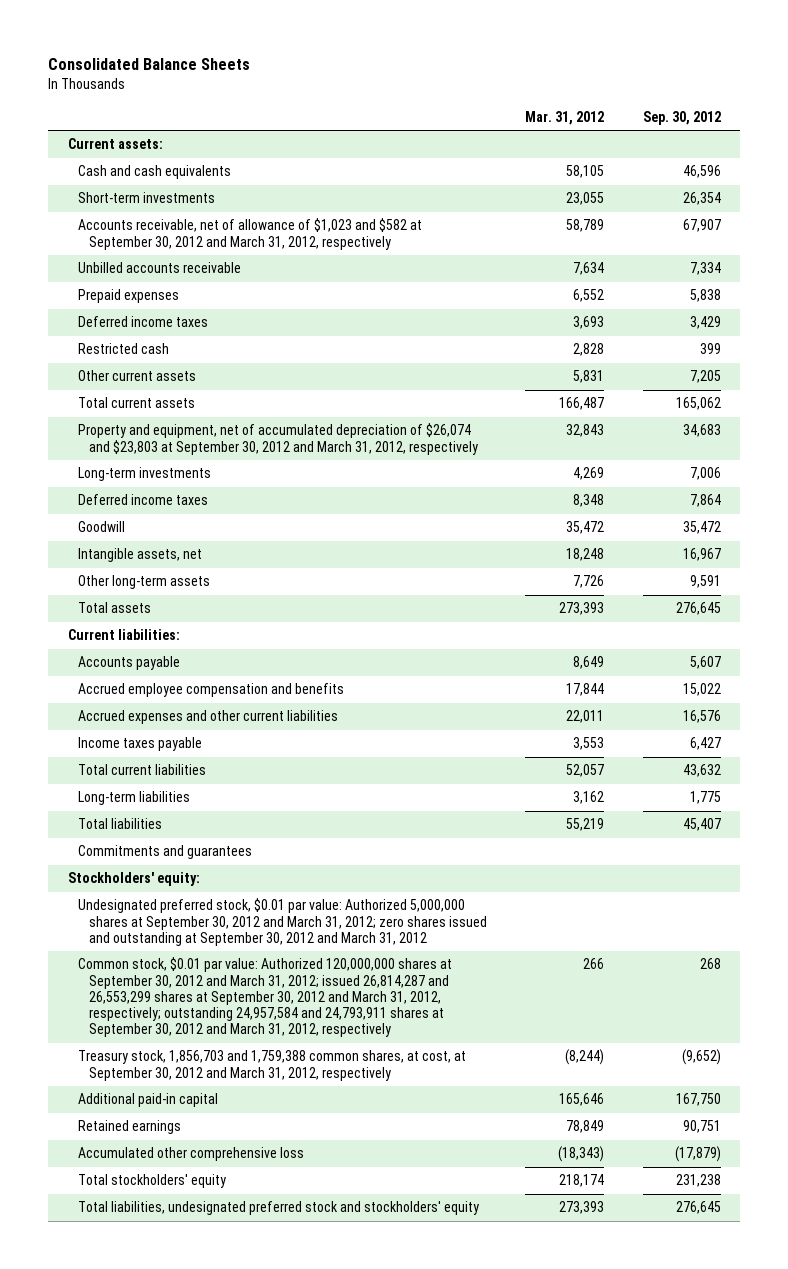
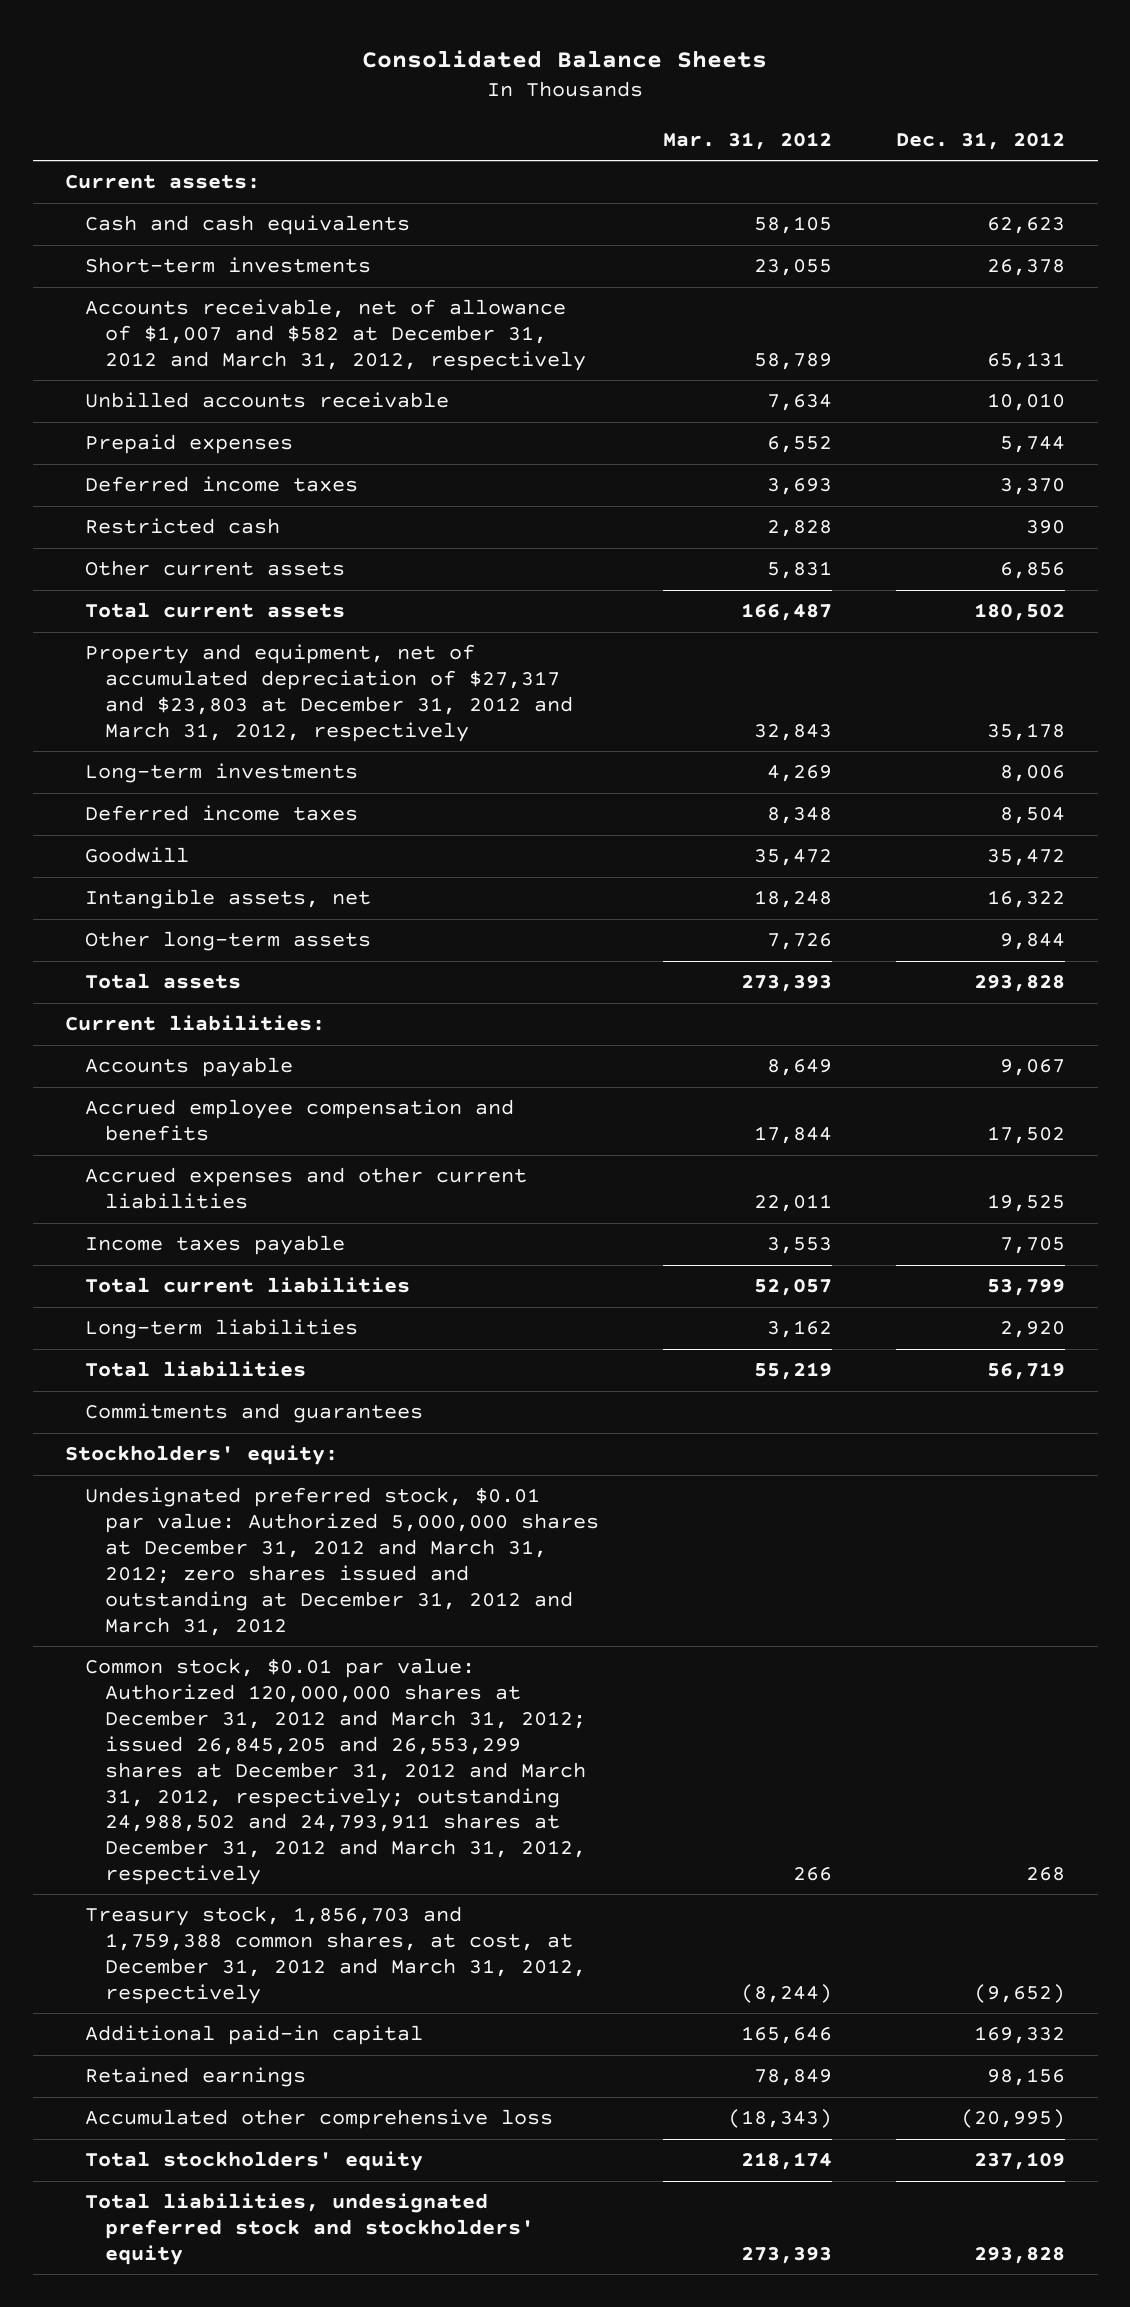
- | Mar. 31, 2012 | Sep. 30, 2012
+ | Mar. 31, 2012 | Dec. 31, 2012
- Accounts receivable, net of allowance of $1,023 and $582 at September 30, 2012 and March 31, 2012, respectively | 58,789 | 67,907
+ Accounts receivable, net of allowance of $1,007 and $582 at December 31, 2012 and March 31, 2012, respectively | 58,789 | 65,131
- Property and equipment, net of accumulated depreciation of $26,074 and $23,803 at September 30, 2012 and March 31, 2012, respectively | 32,843 | 34,683
+ Property and equipment, net of accumulated depreciation of $27,317 and $23,803 at December 31, 2012 and March 31, 2012, respectively | 32,843 | 35,178
- Undesignated preferred stock, $0.01 par value: Authorized 5,000,000 shares at September 30, 2012 and March 31, 2012; zero shares issued and outstanding at September 30, 2012 and March 31, 2012
- Common stock, $0.01 par value: Authorized 120,000,000 shares at September 30, 2012 and March 31, 2012; issued 26,814,287 and 26,553,299 shares at September 30, 2012 and March 31, 2012, respectively; outstanding 24,957,584 and 24,793,911 shares at September 30, 2012 and March 31, 2012, respectively | 266 | 268
- Treasury stock, 1,856,703 and 1,759,388 common shares, at cost, at September 30, 2012 and March 31, 2012, respectively | (8,244) | (9,652)
+ Undesignated preferred stock, $0.01 par value: Authorized 5,000,000 shares at December 31, 2012 and March 31, 2012; zero shares issued and outstanding at December 31, 2012 and March 31, 2012
+ Common stock, $0.01 par value: Authorized 120,000,000 shares at December 31, 2012 and March 31, 2012; issued 26,845,205 and 26,553,299 shares at December 31, 2012 and March 31, 2012, respectively; outstanding 24,988,502 and 24,793,911 shares at December 31, 2012 and March 31, 2012, respectively | 266 | 268
+ Treasury stock, 1,856,703 and 1,759,388 common shares, at cost, at December 31, 2012 and March 31, 2012, respectively | (8,244) | (9,652)

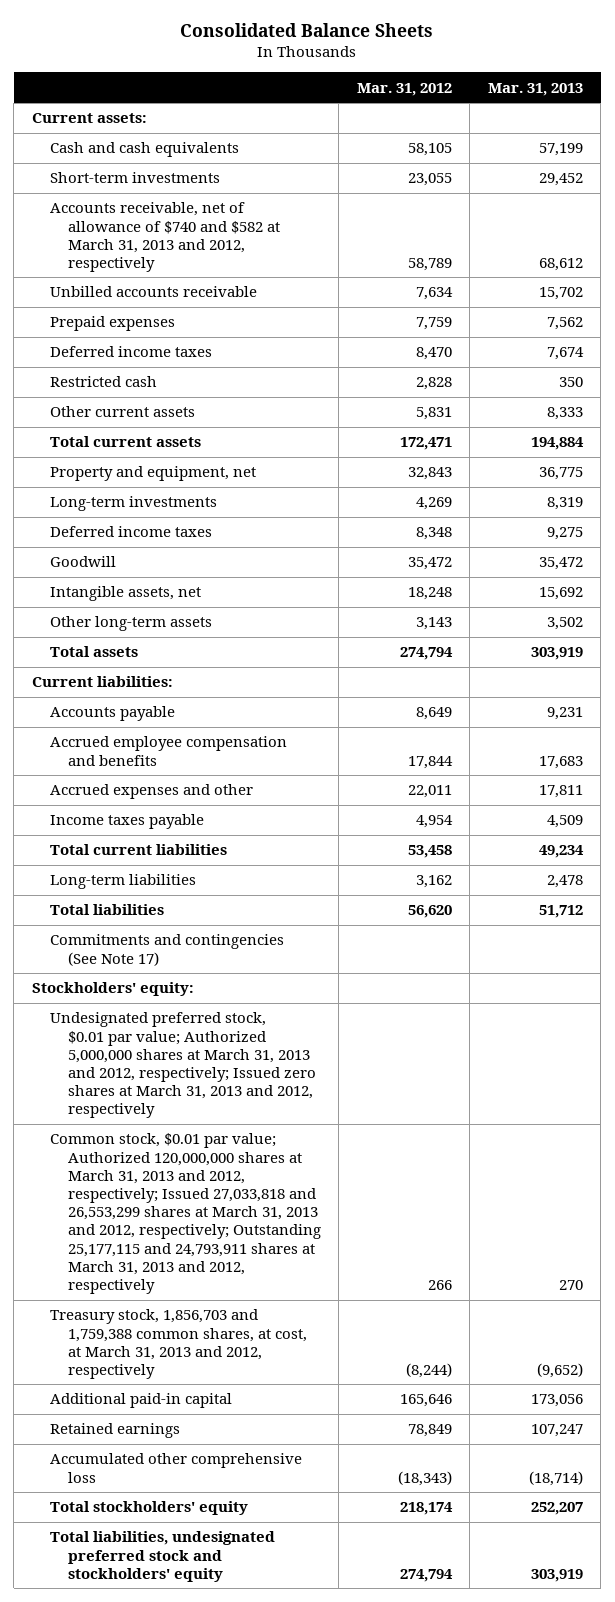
- | Mar. 31, 2012 | Dec. 31, 2012
+ | Mar. 31, 2012 | Mar. 31, 2013
- Accounts receivable, net of allowance of $1,007 and $582 at December 31, 2012 and March 31, 2012, respectively | 58,789 | 65,131
+ Accounts receivable, net of allowance of $740 and $582 at March 31, 2013 and 2012, respectively | 58,789 | 68,612
- Prepaid expenses | 6,552 | 5,744
- Deferred income taxes | 3,693 | 3,370
+ Prepaid expenses | 7,759 | 7,562
+ Deferred income taxes | 8,470 | 7,674
- Total current assets | 166,487 | 180,502
- Property and equipment, net of accumulated depreciation of $27,317 and $23,803 at December 31, 2012 and March 31, 2012, respectively | 32,843 | 35,178
+ Total current assets | 172,471 | 194,884
+ Property and equipment, net | 32,843 | 36,775
- Other long-term assets | 7,726 | 9,844
- Total assets | 273,393 | 293,828
+ Other long-term assets | 3,143 | 3,502
+ Total assets | 274,794 | 303,919
- Accrued expenses and other current liabilities | 22,011 | 19,525
- Income taxes payable | 3,553 | 7,705
- Total current liabilities | 52,057 | 53,799
+ Accrued expenses and other | 22,011 | 17,811
+ Income taxes payable | 4,954 | 4,509
+ Total current liabilities | 53,458 | 49,234
- Total liabilities | 55,219 | 56,719
- Commitments and guarantees
+ Total liabilities | 56,620 | 51,712
+ Commitments and contingencies (See Note 17)
- Undesignated preferred stock, $0.01 par value: Authorized 5,000,000 shares at December 31, 2012 and March 31, 2012; zero shares issued and outstanding at December 31, 2012 and March 31, 2012
- Common stock, $0.01 par value: Authorized 120,000,000 shares at December 31, 2012 and March 31, 2012; issued 26,845,205 and 26,553,299 shares at December 31, 2012 and March 31, 2012, respectively; outstanding 24,988,502 and 24,793,911 shares at December 31, 2012 and March 31, 2012, respectively | 266 | 268
- Treasury stock, 1,856,703 and 1,759,388 common shares, at cost, at December 31, 2012 and March 31, 2012, respectively | (8,244) | (9,652)
+ Undesignated preferred stock, $0.01 par value; Authorized 5,000,000 shares at March 31, 2013 and 2012, respectively; Issued zero shares at March 31, 2013 and 2012, respectively
+ Common stock, $0.01 par value; Authorized 120,000,000 shares at March 31, 2013 and 2012, respectively; Issued 27,033,818 and 26,553,299 shares at March 31, 2013 and 2012, respectively; Outstanding 25,177,115 and 24,793,911 shares at March 31, 2013 and 2012, respectively | 266 | 270
+ Treasury stock, 1,856,703 and 1,759,388 common shares, at cost, at March 31, 2013 and 2012, respectively | (8,244) | (9,652)
- Total liabilities, undesignated preferred stock and stockholders' equity | 273,393 | 293,828
+ Total liabilities, undesignated preferred stock and stockholders' equity | 274,794 | 303,919

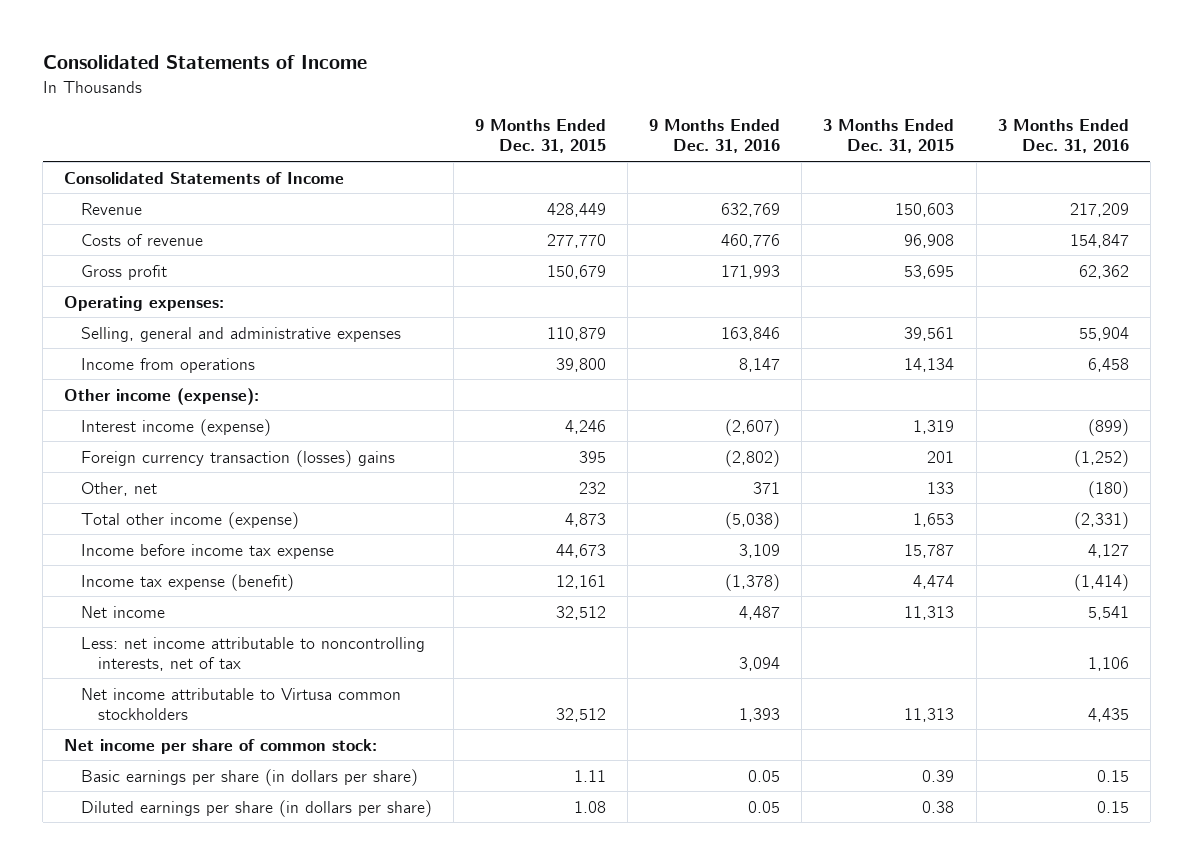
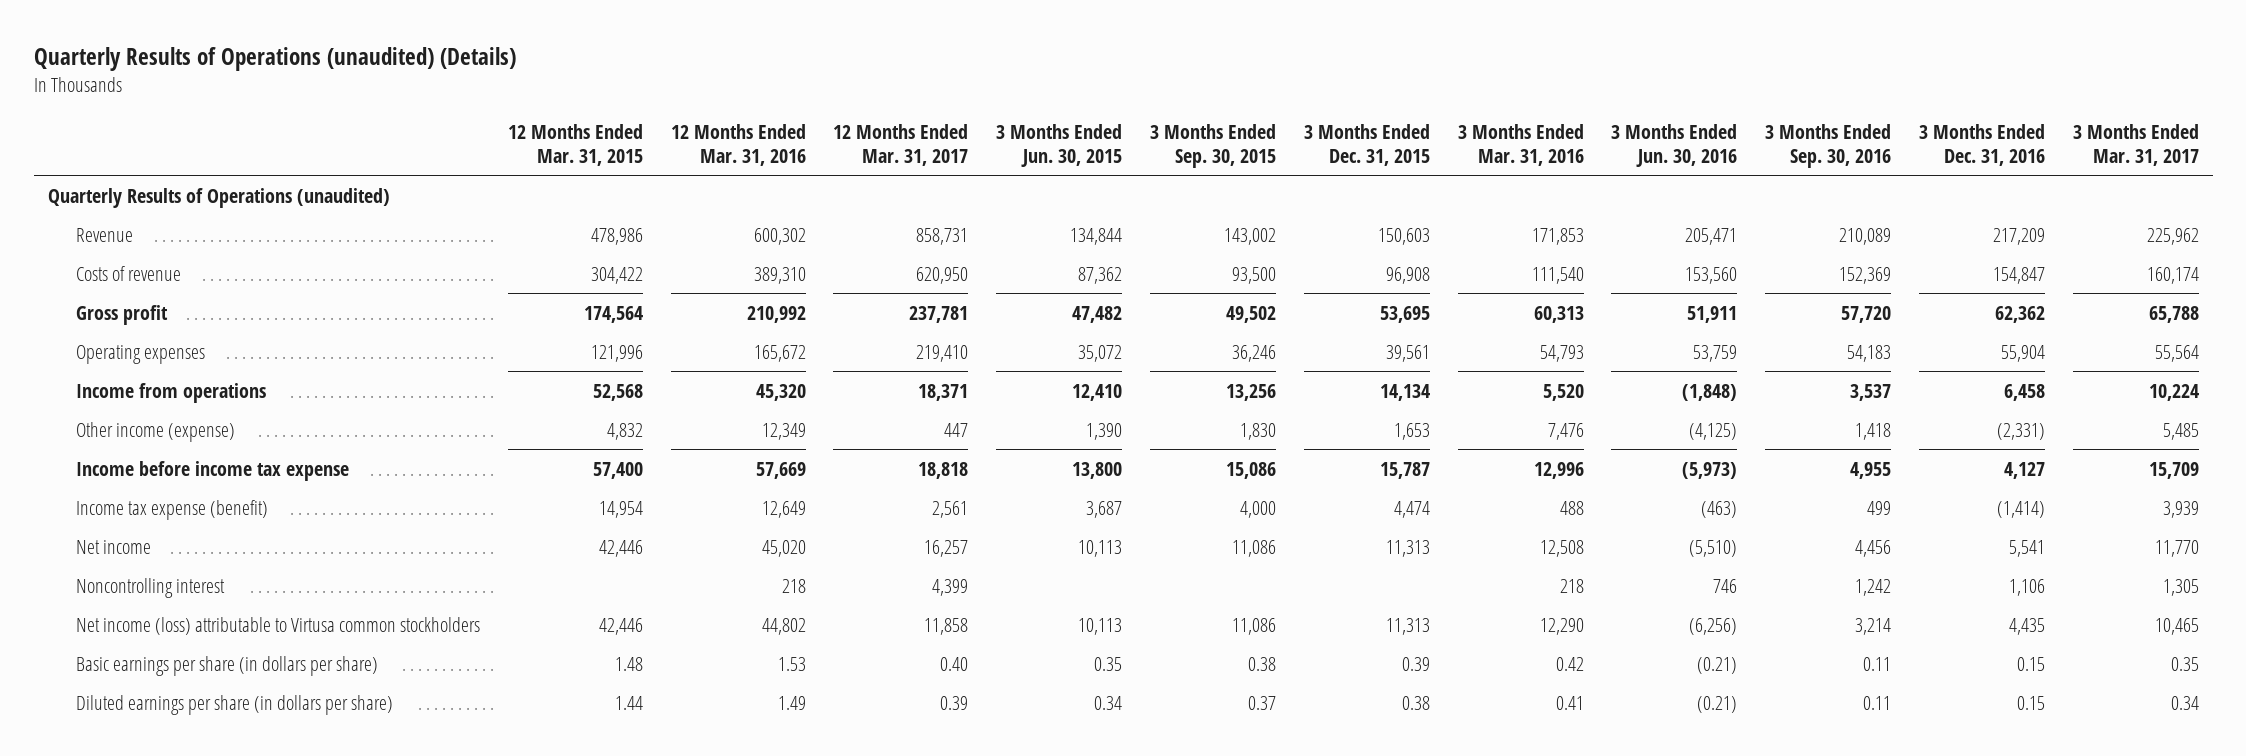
- Consolidated Statements of Income
+ Quarterly Results of Operations (unaudited) (Details)
- | 9 Months Ended Dec. 31, 2015 | 9 Months Ended Dec. 31, 2016 | 3 Months Ended Dec. 31, 2015 | 3 Months Ended Dec. 31, 2016
+ | 12 Months Ended Mar. 31, 2015 | 12 Months Ended Mar. 31, 2016 | 12 Months Ended Mar. 31, 2017 | 3 Months Ended Jun. 30, 2015 | 3 Months Ended Sep. 30, 2015 | 3 Months Ended Dec. 31, 2015 | 3 Months Ended Mar. 31, 2016 | 3 Months Ended Jun. 30, 2016 | 3 Months Ended Sep. 30, 2016 | 3 Months Ended Dec. 31, 2016 | 3 Months Ended Mar. 31, 2017
- Consolidated Statements of Income
+ Quarterly Results of Operations (unaudited)
- Operating expenses:
- Selling, general and administrative expenses | 110,879 | 163,846 | 39,561 | 55,904
+ Operating expenses | 121,996 | 165,672 | 219,410 | 35,072 | 36,246 | 39,561 | 54,793 | 53,759 | 54,183 | 55,904 | 55,564
- Other income (expense):
- Interest income (expense) | 4,246 | (2,607) | 1,319 | (899)
- Foreign currency transaction (losses) gains | 395 | (2,802) | 201 | (1,252)
- Other, net | 232 | 371 | 133 | (180)
- Total other income (expense) | 4,873 | (5,038) | 1,653 | (2,331)
+ Other income (expense) | 4,832 | 12,349 | 447 | 1,390 | 1,830 | 1,653 | 7,476 | (4,125) | 1,418 | (2,331) | 5,485
- Less: net income attributable to noncontrolling interests, net of tax | | 3,094 | | 1,106
- Net income attributable to Virtusa common stockholders | 32,512 | 1,393 | 11,313 | 4,435
- Net income per share of common stock:
+ Noncontrolling interest | | 218 | 4,399 | | | | 218 | 746 | 1,242 | 1,106 | 1,305
+ Net income (loss) attributable to Virtusa common stockholders | 42,446 | 44,802 | 11,858 | 10,113 | 11,086 | 11,313 | 12,290 | (6,256) | 3,214 | 4,435 | 10,465

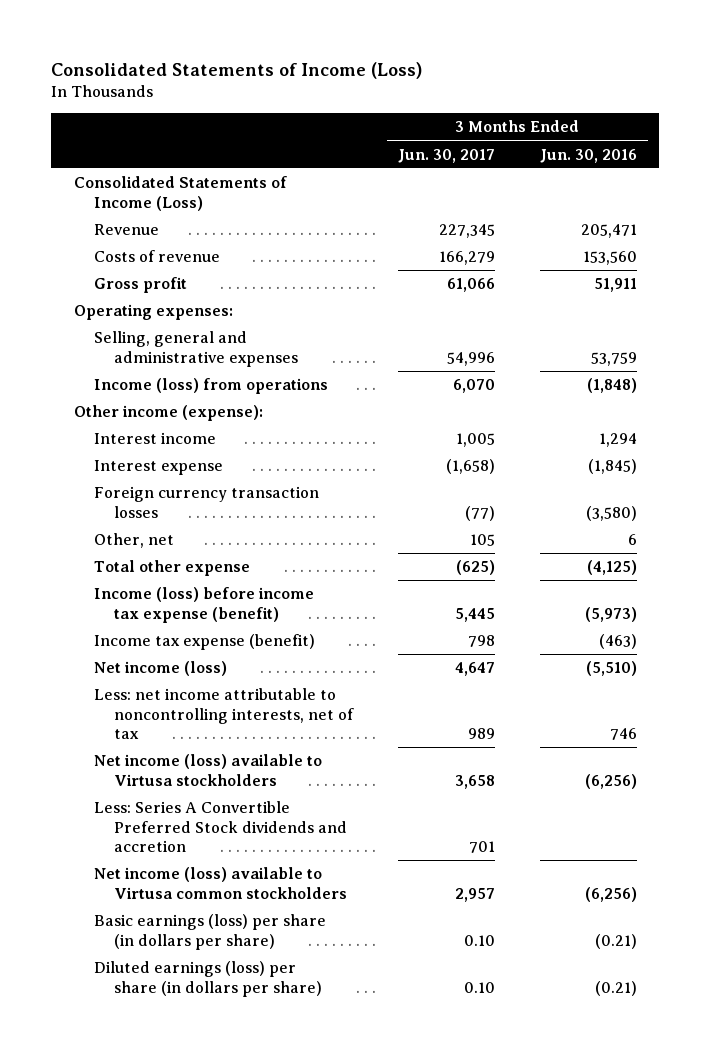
- Quarterly Results of Operations (unaudited) (Details)
+ Consolidated Statements of Income (Loss)
- | 12 Months Ended Mar. 31, 2015 | 12 Months Ended Mar. 31, 2016 | 12 Months Ended Mar. 31, 2017 | 3 Months Ended Jun. 30, 2015 | 3 Months Ended Sep. 30, 2015 | 3 Months Ended Dec. 31, 2015 | 3 Months Ended Mar. 31, 2016 | 3 Months Ended Jun. 30, 2016 | 3 Months Ended Sep. 30, 2016 | 3 Months Ended Dec. 31, 2016 | 3 Months Ended Mar. 31, 2017
+ | 3 Months Ended Jun. 30, 2017 | 3 Months Ended Jun. 30, 2016
- Quarterly Results of Operations (unaudited)
+ Consolidated Statements of Income (Loss)
- Operating expenses | 121,996 | 165,672 | 219,410 | 35,072 | 36,246 | 39,561 | 54,793 | 53,759 | 54,183 | 55,904 | 55,564
- Income from operations | 52,568 | 45,320 | 18,371 | 12,410 | 13,256 | 14,134 | 5,520 | (1,848) | 3,537 | 6,458 | 10,224
- Other income (expense) | 4,832 | 12,349 | 447 | 1,390 | 1,830 | 1,653 | 7,476 | (4,125) | 1,418 | (2,331) | 5,485
- Income before income tax expense | 57,400 | 57,669 | 18,818 | 13,800 | 15,086 | 15,787 | 12,996 | (5,973) | 4,955 | 4,127 | 15,709
+ Operating expenses:
+ Selling, general and administrative expenses | 54,996 | 53,759
+ Income (loss) from operations | 6,070 | (1,848)
+ Other income (expense):
+ Interest income | 1,005 | 1,294
+ Interest expense | (1,658) | (1,845)
+ Foreign currency transaction losses | (77) | (3,580)
+ Other, net | 105 | 6
+ Total other expense | (625) | (4,125)
+ Income (loss) before income tax expense (benefit) | 5,445 | (5,973)
- Net income | 42,446 | 45,020 | 16,257 | 10,113 | 11,086 | 11,313 | 12,508 | (5,510) | 4,456 | 5,541 | 11,770
- Noncontrolling interest | | 218 | 4,399 | | | | 218 | 746 | 1,242 | 1,106 | 1,305
- Net income (loss) attributable to Virtusa common stockholders | 42,446 | 44,802 | 11,858 | 10,113 | 11,086 | 11,313 | 12,290 | (6,256) | 3,214 | 4,435 | 10,465
- Basic earnings per share (in dollars per share) | 1.48 | 1.53 | 0.40 | 0.35 | 0.38 | 0.39 | 0.42 | (0.21) | 0.11 | 0.15 | 0.35
- Diluted earnings per share (in dollars per share) | 1.44 | 1.49 | 0.39 | 0.34 | 0.37 | 0.38 | 0.41 | (0.21) | 0.11 | 0.15 | 0.34
+ Net income (loss) | 4,647 | (5,510)
+ Less: net income attributable to noncontrolling interests, net of tax | 989 | 746
+ Net income (loss) available to Virtusa stockholders | 3,658 | (6,256)
+ Less: Series A Convertible Preferred Stock dividends and accretion | 701 |
+ Net income (loss) available to Virtusa common stockholders | 2,957 | (6,256)
+ Basic earnings (loss) per share (in dollars per share) | 0.10 | (0.21)
+ Diluted earnings (loss) per share (in dollars per share) | 0.10 | (0.21)

